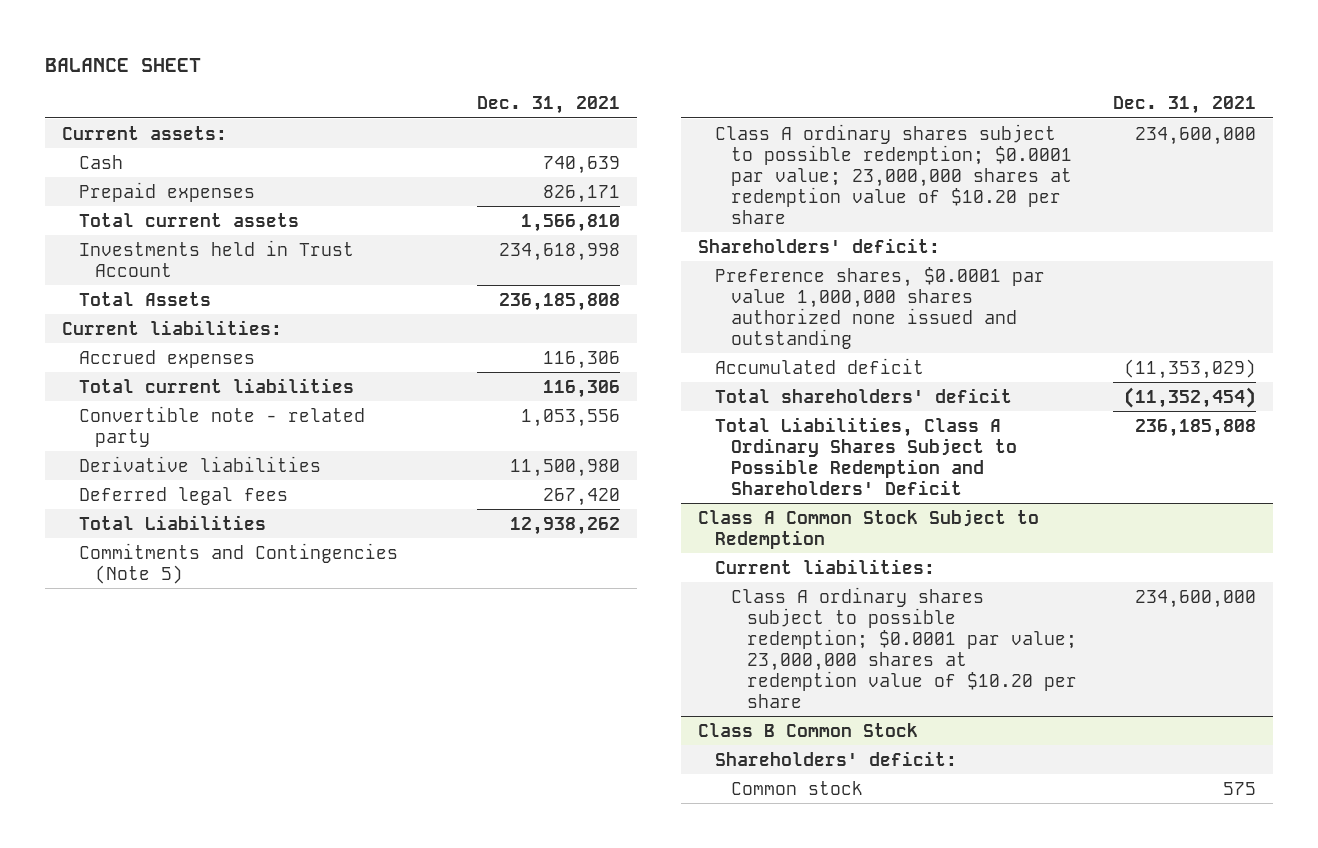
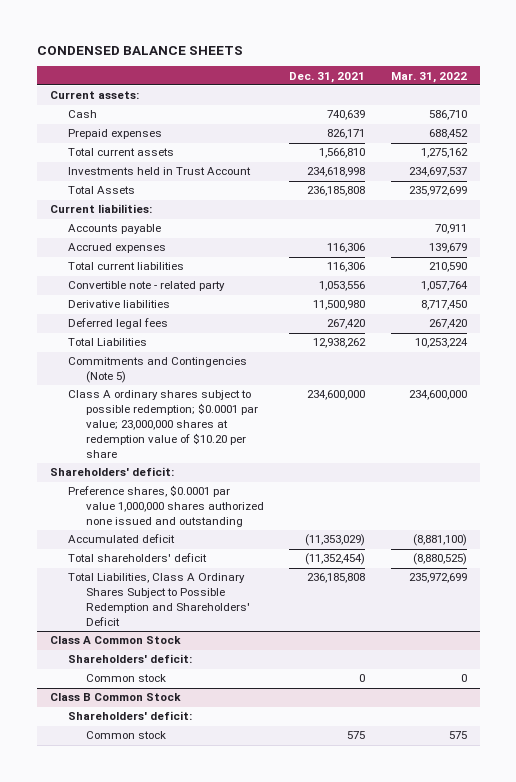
- BALANCE SHEET
+ CONDENSED BALANCE SHEETS
- | Dec. 31, 2021
+ | Dec. 31, 2021 | Mar. 31, 2022
+ Accounts payable | | 70,911
- Class A Common Stock Subject to Redemption
- Current liabilities:
- Class A ordinary shares subject to possible redemption; $0.0001 par value; 23,000,000 shares at redemption value of $10.20 per share | 234,600,000
+ Class A Common Stock
+ Shareholders' deficit:
+ Common stock | 0 | 0

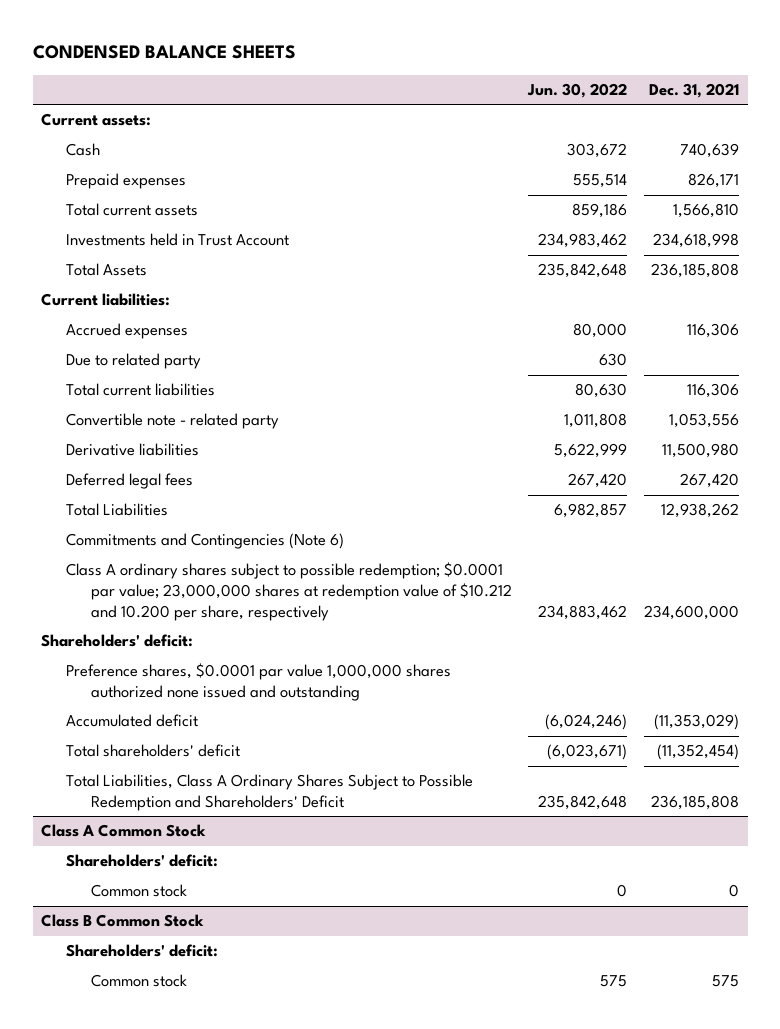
- | Dec. 31, 2021 | Mar. 31, 2022
+ | Jun. 30, 2022 | Dec. 31, 2021
- Accounts payable | | 70,911
+ Due to related party | 630 |
- Commitments and Contingencies (Note 5)
- Class A ordinary shares subject to possible redemption; $0.0001 par value; 23,000,000 shares at redemption value of $10.20 per share | 234,600,000 | 234,600,000
+ Commitments and Contingencies (Note 6)
+ Class A ordinary shares subject to possible redemption; $0.0001 par value; 23,000,000 shares at redemption value of $10.212 and 10.200 per share, respectively | 234,883,462 | 234,600,000

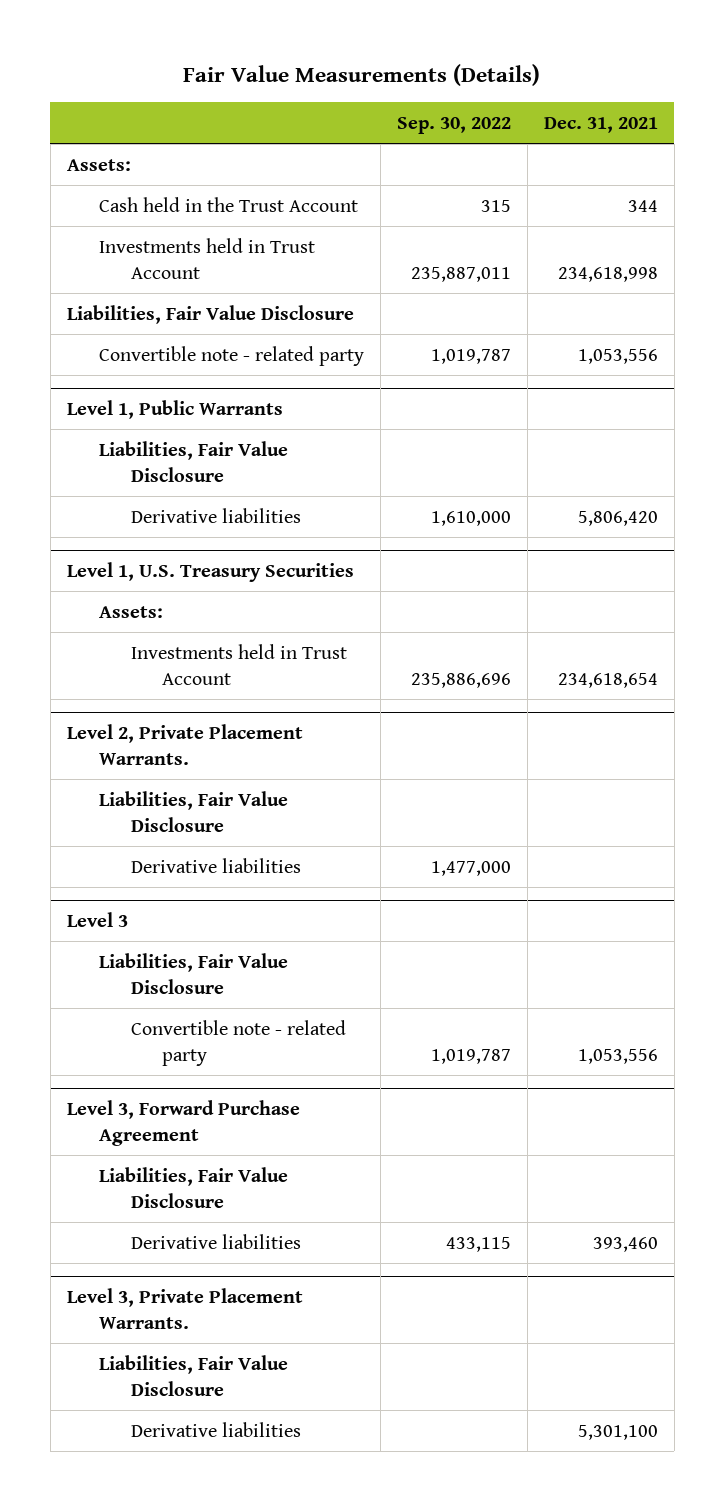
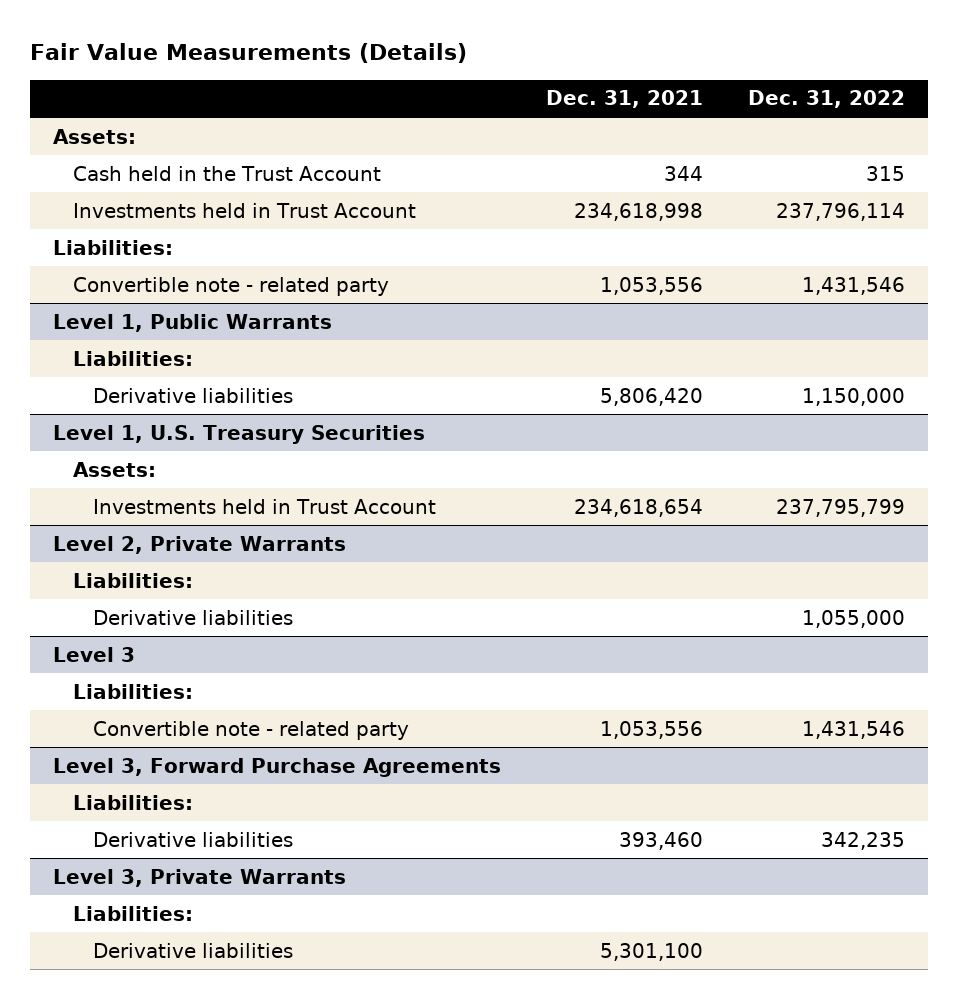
- | Sep. 30, 2022 | Dec. 31, 2021
+ | Dec. 31, 2021 | Dec. 31, 2022
- Liabilities, Fair Value Disclosure
+ Liabilities:
@ Level 1, Public Warrants
- Liabilities, Fair Value Disclosure
+ Liabilities:
- Level 2, Private Placement Warrants.
- Liabilities, Fair Value Disclosure
+ Level 2, Private Warrants
+ Liabilities:
@ Level 3
- Liabilities, Fair Value Disclosure
+ Liabilities:
- Level 3, Forward Purchase Agreement
- Liabilities, Fair Value Disclosure
+ Level 3, Forward Purchase Agreements
+ Liabilities:
- Level 3, Private Placement Warrants.
- Liabilities, Fair Value Disclosure
+ Level 3, Private Warrants
+ Liabilities:

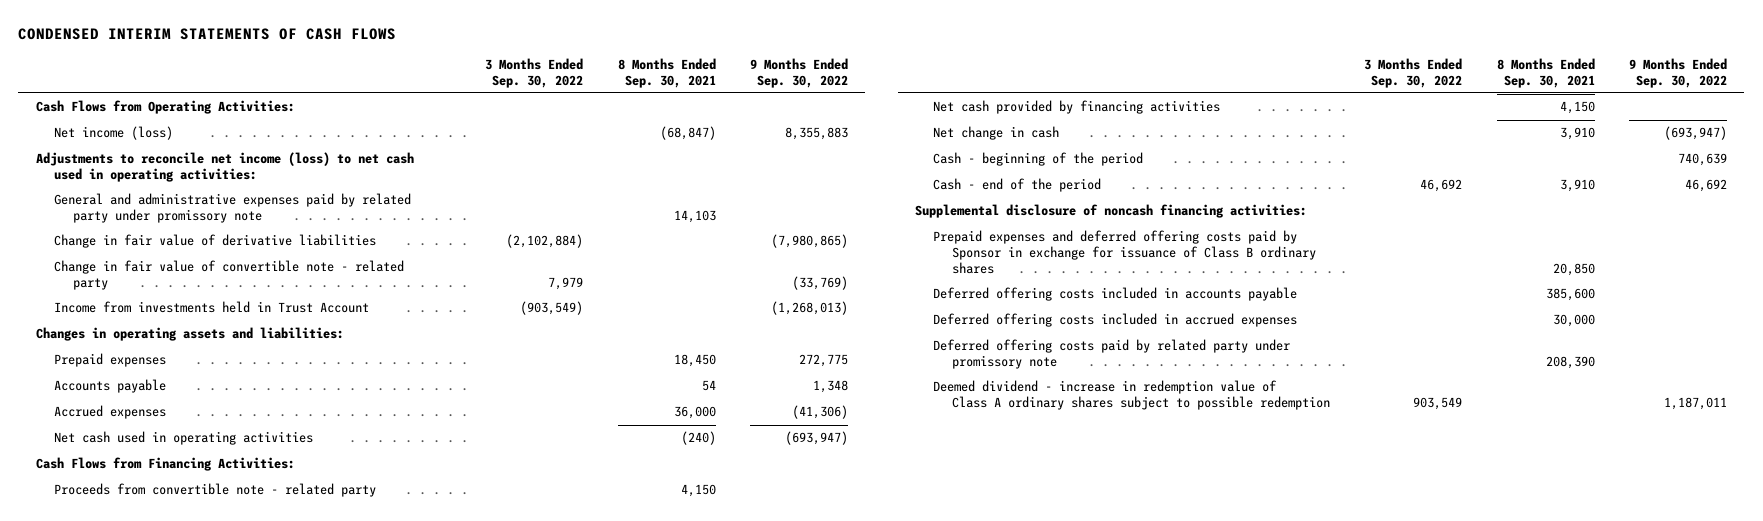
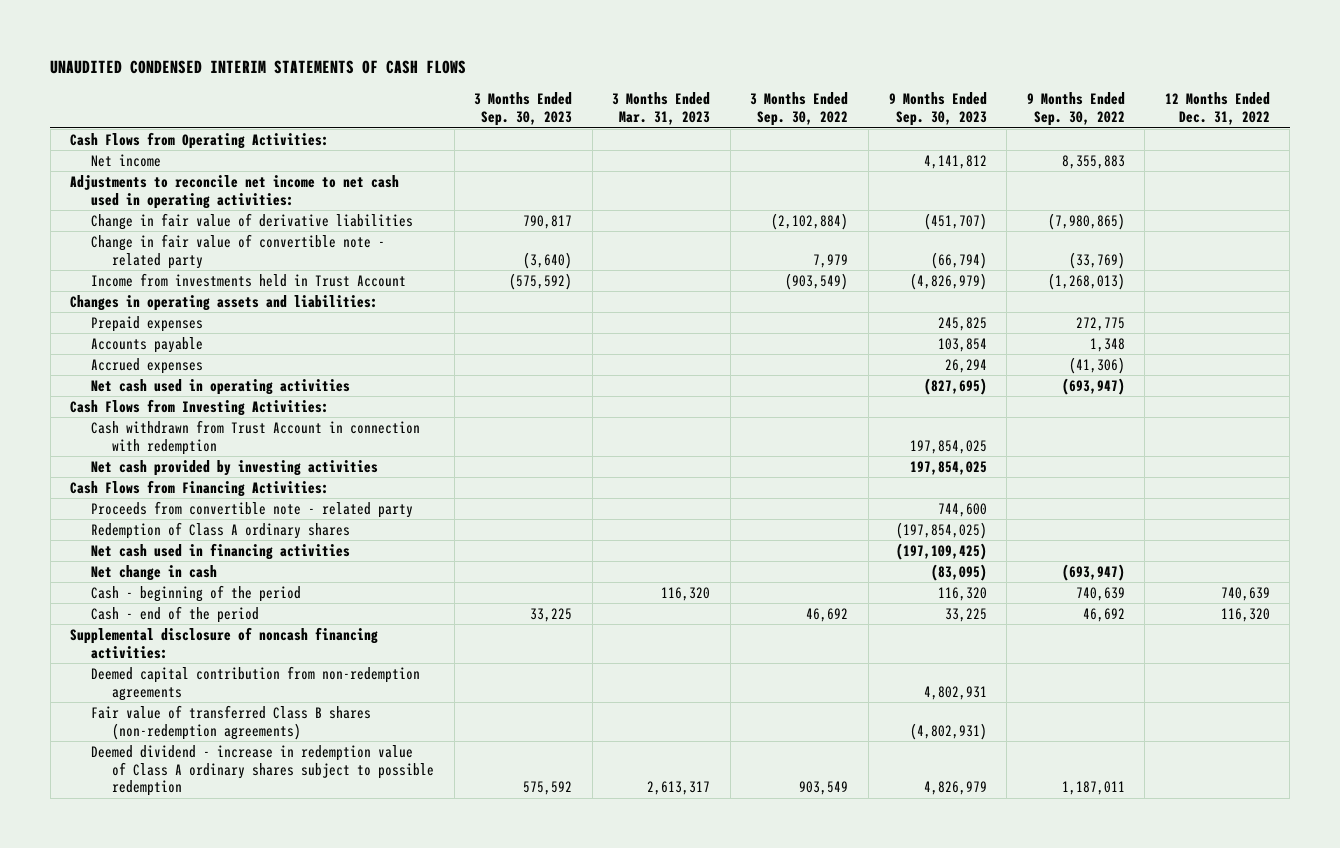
- CONDENSED INTERIM STATEMENTS OF CASH FLOWS
+ UNAUDITED CONDENSED INTERIM STATEMENTS OF CASH FLOWS
- | 3 Months Ended Sep. 30, 2022 | 8 Months Ended Sep. 30, 2021 | 9 Months Ended Sep. 30, 2022
+ | 3 Months Ended Sep. 30, 2023 | 3 Months Ended Mar. 31, 2023 | 3 Months Ended Sep. 30, 2022 | 9 Months Ended Sep. 30, 2023 | 9 Months Ended Sep. 30, 2022 | 12 Months Ended Dec. 31, 2022
- Net income (loss) | | (68,847) | 8,355,883
- Adjustments to reconcile net income (loss) to net cash used in operating activities:
- General and administrative expenses paid by related party under promissory note | | 14,103 |
+ Net income | | | | 4,141,812 | 8,355,883 |
+ Adjustments to reconcile net income to net cash used in operating activities:
+ Cash Flows from Investing Activities:
+ Cash withdrawn from Trust Account in connection with redemption | | | | 197,854,025 | |
+ Net cash provided by investing activities | | | | 197,854,025 | |
- Net cash provided by financing activities | | 4,150 |
+ Redemption of Class A ordinary shares | | | | (197,854,025) | |
+ Net cash used in financing activities | | | | (197,109,425) | |
- Prepaid expenses and deferred offering costs paid by Sponsor in exchange for issuance of Class B ordinary shares | | 20,850 |
- Deferred offering costs included in accounts payable | | 385,600 |
- Deferred offering costs included in accrued expenses | | 30,000 |
- Deferred offering costs paid by related party under promissory note | | 208,390 |
+ Deemed capital contribution from non-redemption agreements | | | | 4,802,931 | |
+ Fair value of transferred Class B shares (non-redemption agreements) | | | | (4,802,931) | |

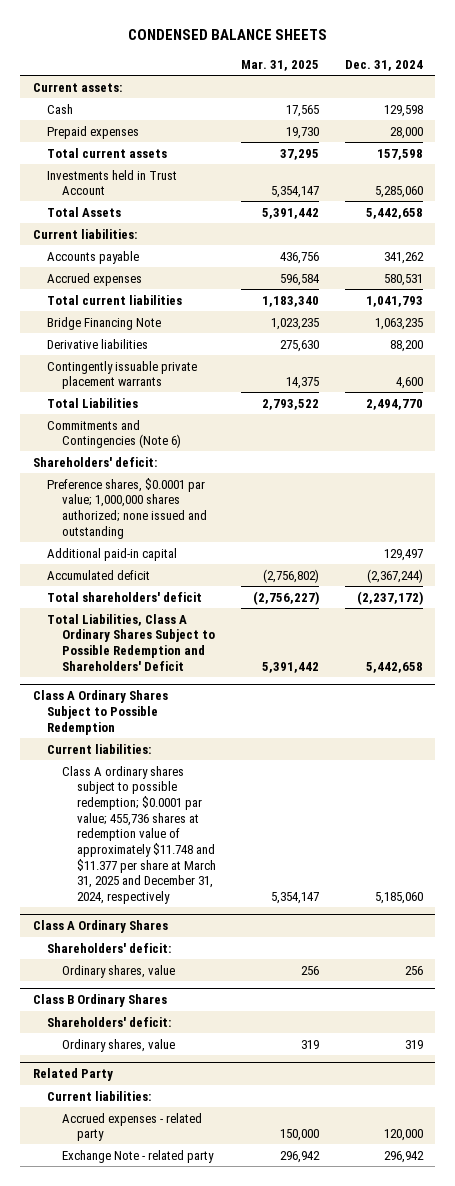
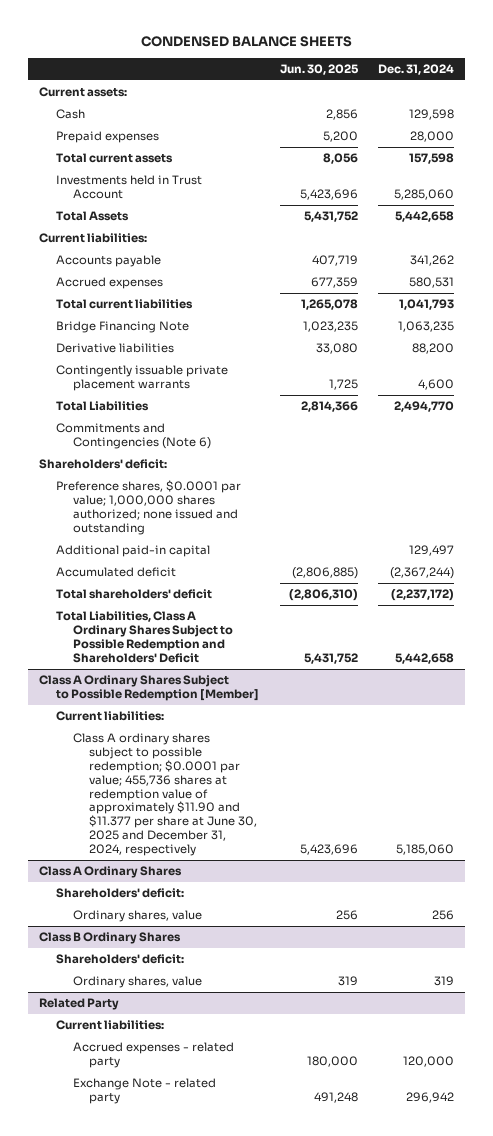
- | Mar. 31, 2025 | Dec. 31, 2024
+ | Jun. 30, 2025 | Dec. 31, 2024
- Class A Ordinary Shares Subject to Possible Redemption
+ Class A Ordinary Shares Subject to Possible Redemption [Member]
- Class A ordinary shares subject to possible redemption; $0.0001 par value; 455,736 shares at redemption value of approximately $11.748 and $11.377 per share at March 31, 2025 and December 31, 2024, respectively | 5,354,147 | 5,185,060
+ Class A ordinary shares subject to possible redemption; $0.0001 par value; 455,736 shares at redemption value of approximately $11.90 and $11.377 per share at June 30, 2025 and December 31, 2024, respectively | 5,423,696 | 5,185,060

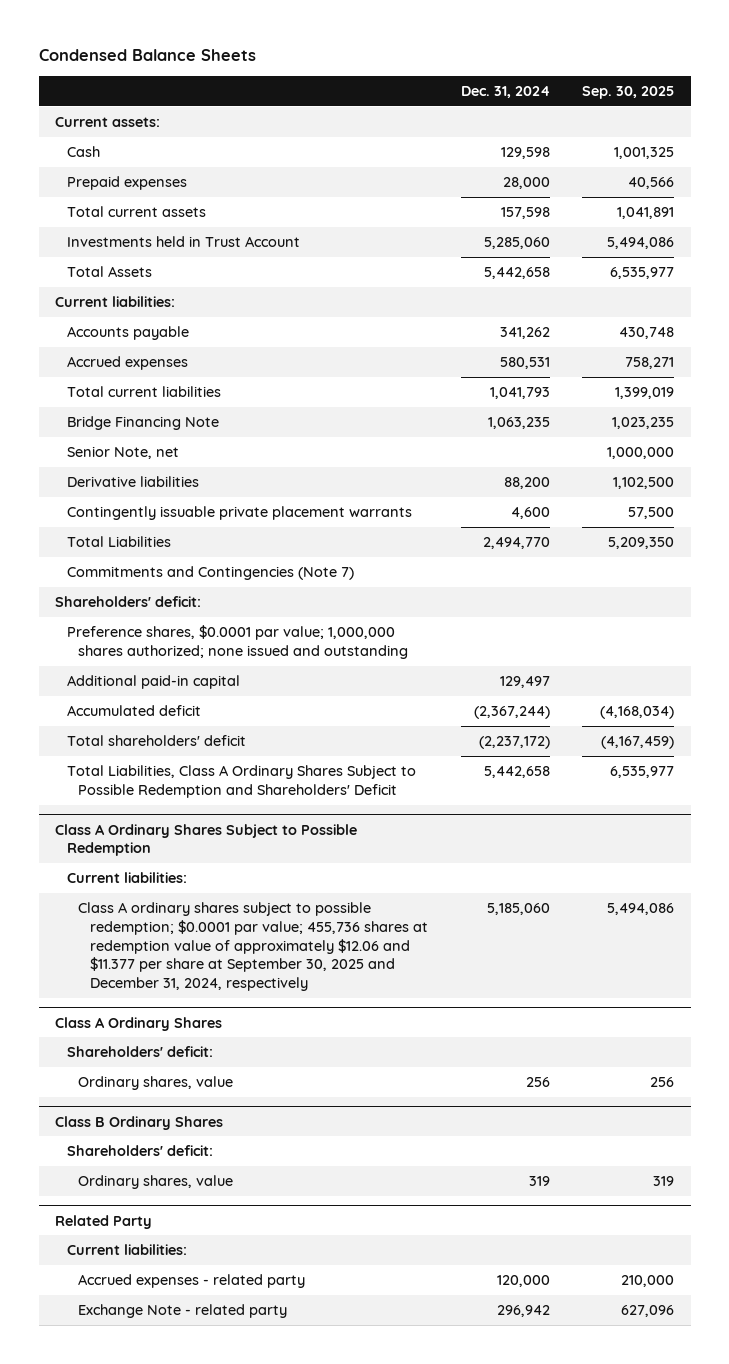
- CONDENSED BALANCE SHEETS
+ Condensed Balance Sheets
- | Jun. 30, 2025 | Dec. 31, 2024
+ | Dec. 31, 2024 | Sep. 30, 2025
+ Senior Note, net | | 1,000,000
- Commitments and Contingencies (Note 6)
+ Commitments and Contingencies (Note 7)
- Class A Ordinary Shares Subject to Possible Redemption [Member]
+ Class A Ordinary Shares Subject to Possible Redemption
- Class A ordinary shares subject to possible redemption; $0.0001 par value; 455,736 shares at redemption value of approximately $11.90 and $11.377 per share at June 30, 2025 and December 31, 2024, respectively | 5,423,696 | 5,185,060
+ Class A ordinary shares subject to possible redemption; $0.0001 par value; 455,736 shares at redemption value of approximately $12.06 and $11.377 per share at September 30, 2025 and December 31, 2024, respectively | 5,185,060 | 5,494,086

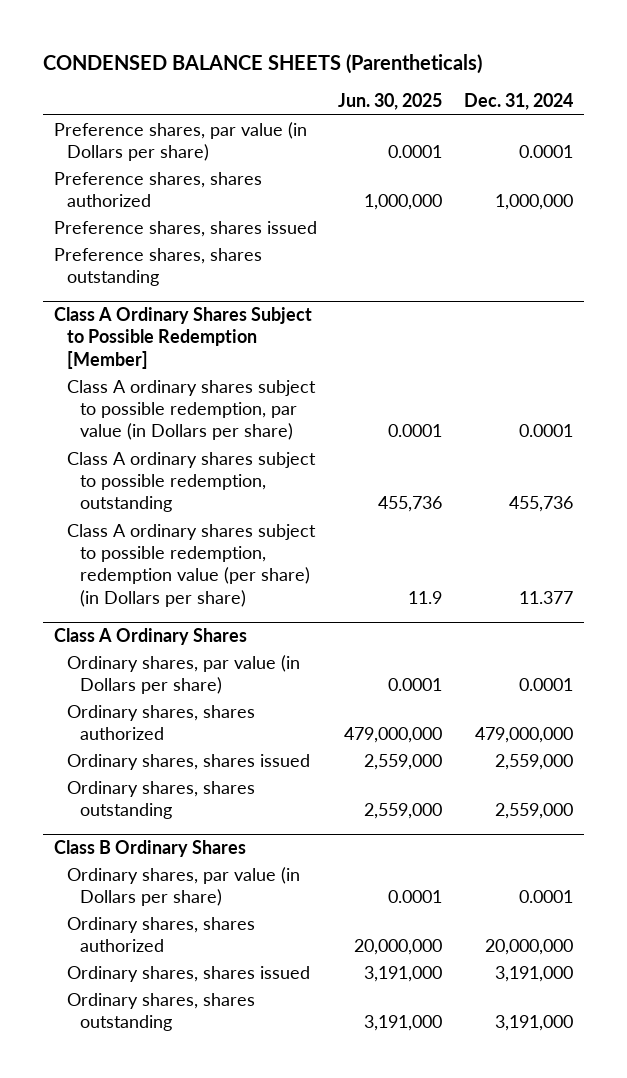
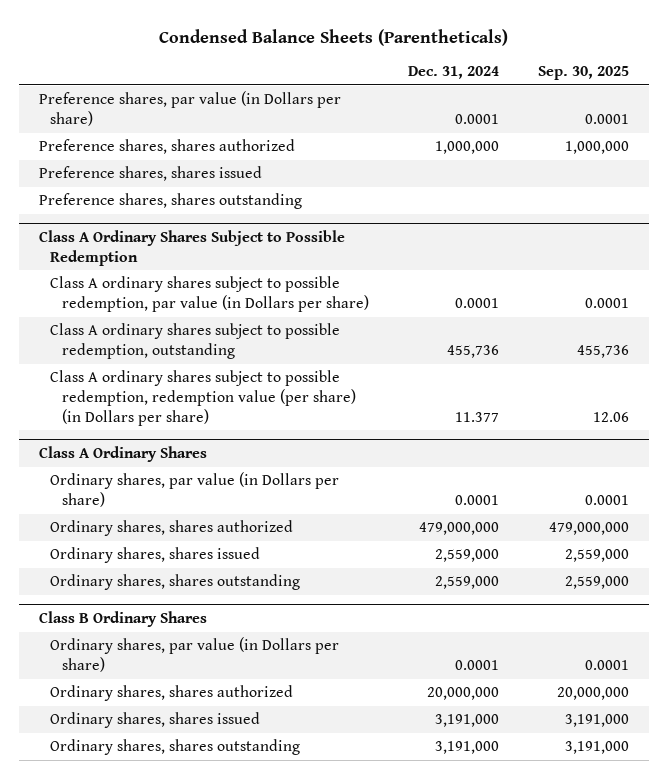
- CONDENSED BALANCE SHEETS (Parentheticals)
+ Condensed Balance Sheets (Parentheticals)
- | Jun. 30, 2025 | Dec. 31, 2024
+ | Dec. 31, 2024 | Sep. 30, 2025
- Class A Ordinary Shares Subject to Possible Redemption [Member]
+ Class A Ordinary Shares Subject to Possible Redemption

